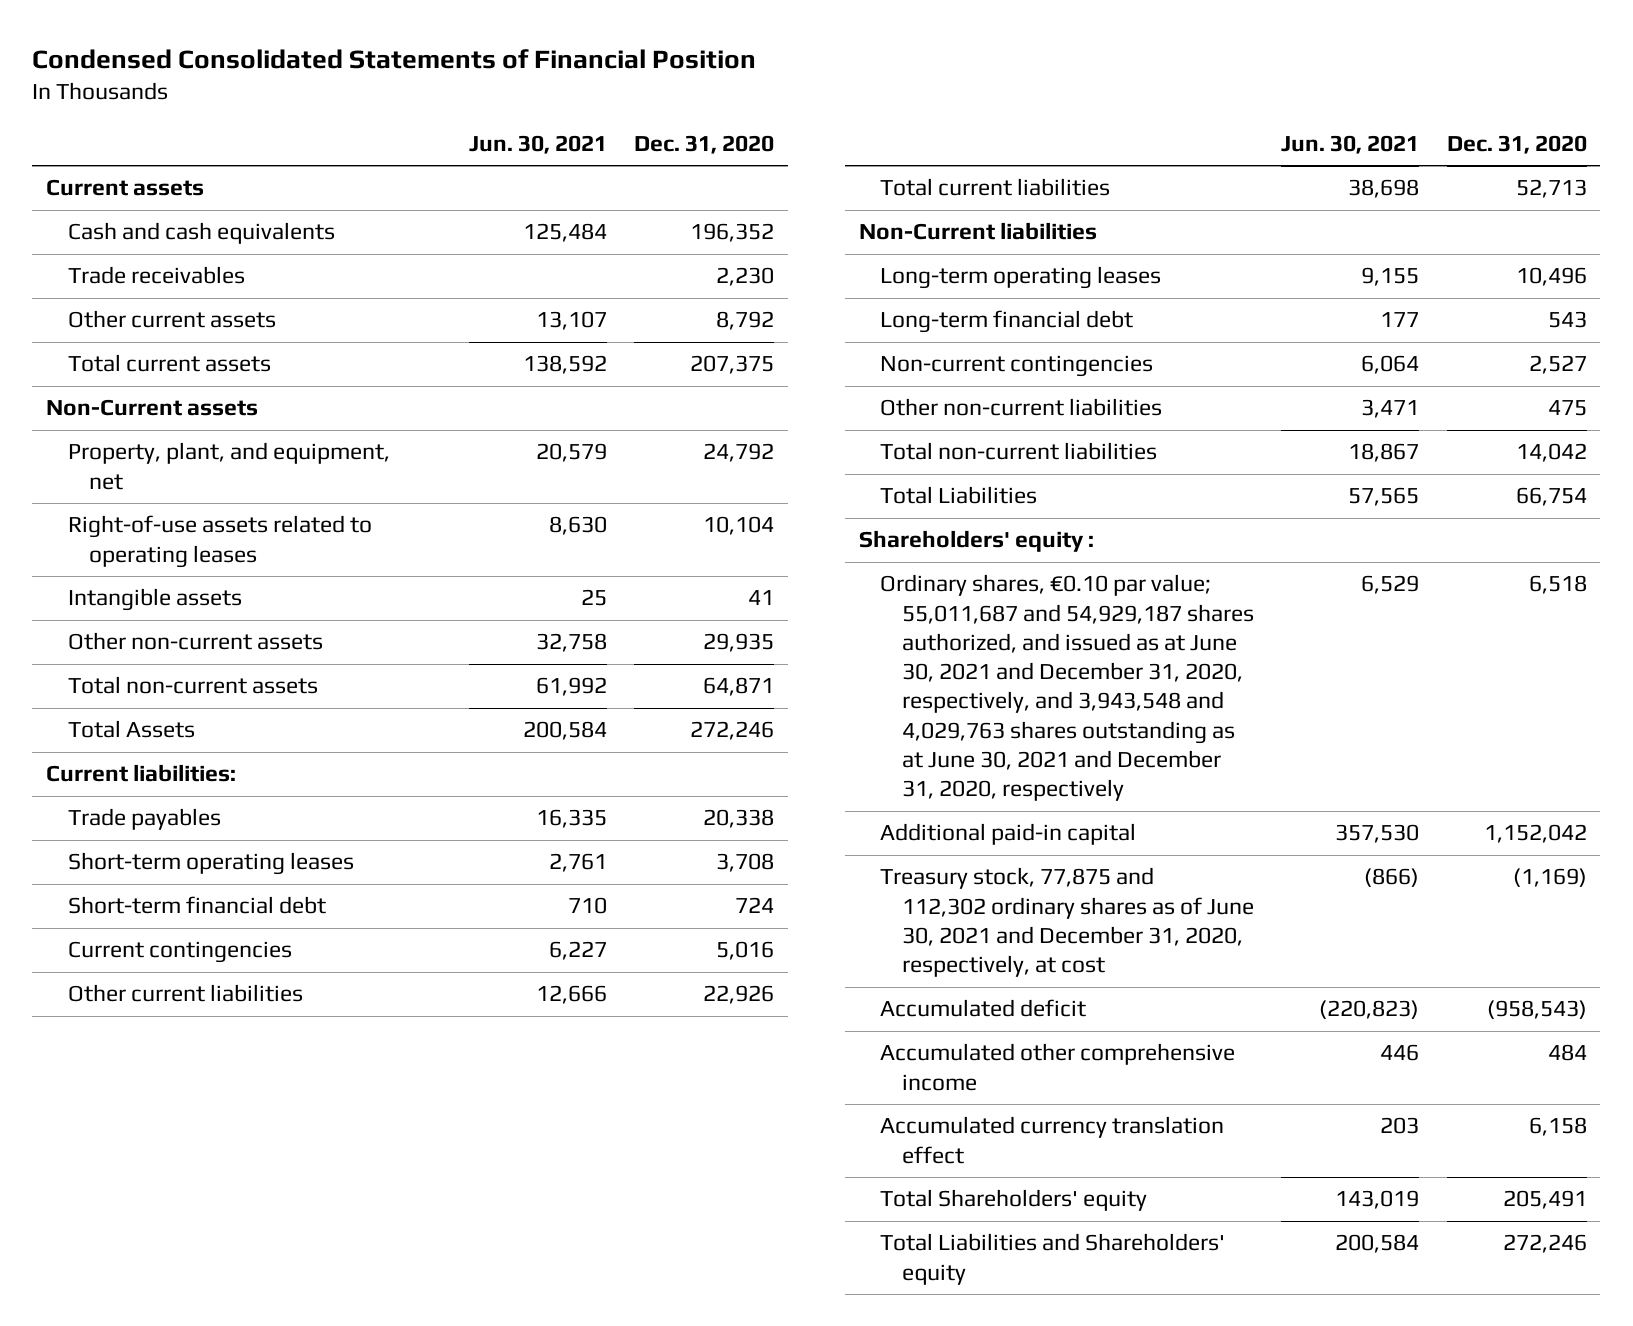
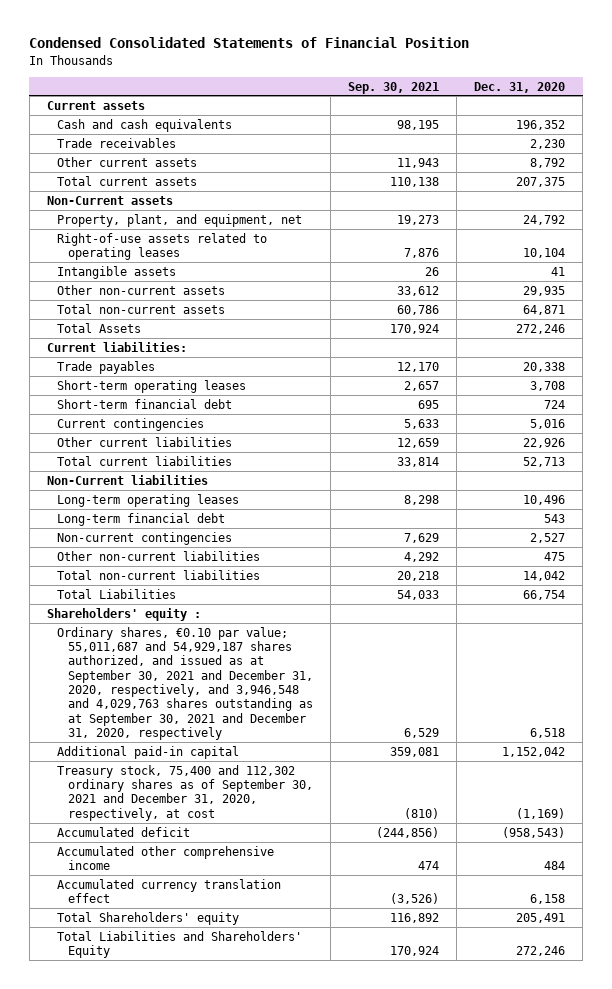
- | Jun. 30, 2021 | Dec. 31, 2020
+ | Sep. 30, 2021 | Dec. 31, 2020
- Ordinary shares, €0.10 par value; 55,011,687 and 54,929,187 shares authorized, and issued as at June 30, 2021 and December 31, 2020, respectively, and 3,943,548 and 4,029,763 shares outstanding as at June 30, 2021 and December 31, 2020, respectively | 6,529 | 6,518
+ Ordinary shares, €0.10 par value; 55,011,687 and 54,929,187 shares authorized, and issued as at September 30, 2021 and December 31, 2020, respectively, and 3,946,548 and 4,029,763 shares outstanding as at September 30, 2021 and December 31, 2020, respectively | 6,529 | 6,518
- Treasury stock, 77,875 and 112,302 ordinary shares as of June 30, 2021 and December 31, 2020, respectively, at cost | (866) | (1,169)
+ Treasury stock, 75,400 and 112,302 ordinary shares as of September 30, 2021 and December 31, 2020, respectively, at cost | (810) | (1,169)
- Total Liabilities and Shareholders' equity | 200,584 | 272,246
+ Total Liabilities and Shareholders' Equity | 170,924 | 272,246

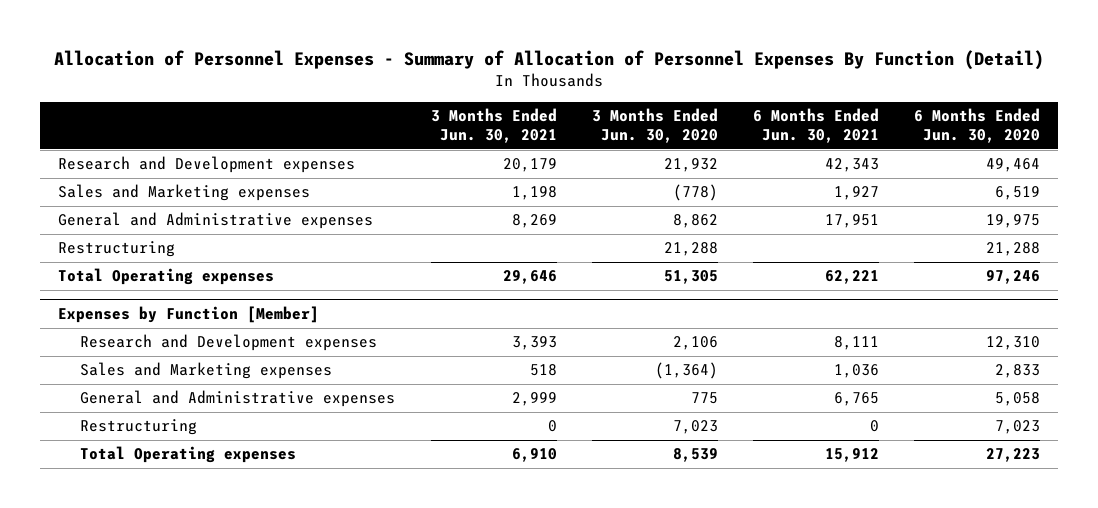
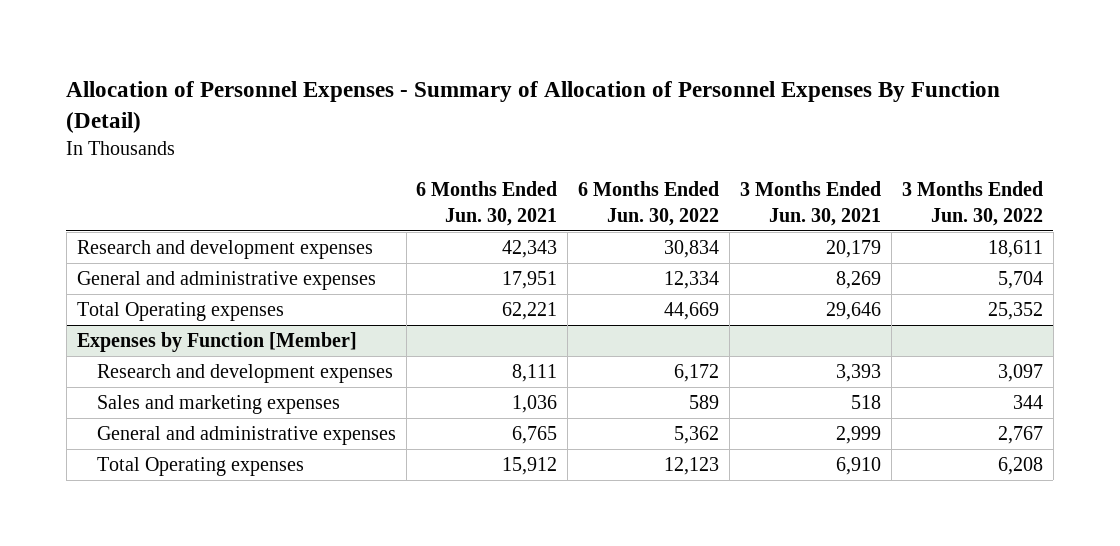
- | 3 Months Ended Jun. 30, 2021 | 3 Months Ended Jun. 30, 2020 | 6 Months Ended Jun. 30, 2021 | 6 Months Ended Jun. 30, 2020
+ | 6 Months Ended Jun. 30, 2021 | 6 Months Ended Jun. 30, 2022 | 3 Months Ended Jun. 30, 2021 | 3 Months Ended Jun. 30, 2022
- Research and Development expenses | 20,179 | 21,932 | 42,343 | 49,464
- Sales and Marketing expenses | 1,198 | (778) | 1,927 | 6,519
- General and Administrative expenses | 8,269 | 8,862 | 17,951 | 19,975
- Restructuring | | 21,288 | | 21,288
+ Research and development expenses | 42,343 | 30,834 | 20,179 | 18,611
+ General and administrative expenses | 17,951 | 12,334 | 8,269 | 5,704
@ Expenses by Function [Member]
- Research and Development expenses | 3,393 | 2,106 | 8,111 | 12,310
- Sales and Marketing expenses | 518 | (1,364) | 1,036 | 2,833
- General and Administrative expenses | 2,999 | 775 | 6,765 | 5,058
- Restructuring | 0 | 7,023 | 0 | 7,023
+ Research and development expenses | 8,111 | 6,172 | 3,393 | 3,097
+ Sales and marketing expenses | 1,036 | 589 | 518 | 344
+ General and administrative expenses | 6,765 | 5,362 | 2,999 | 2,767

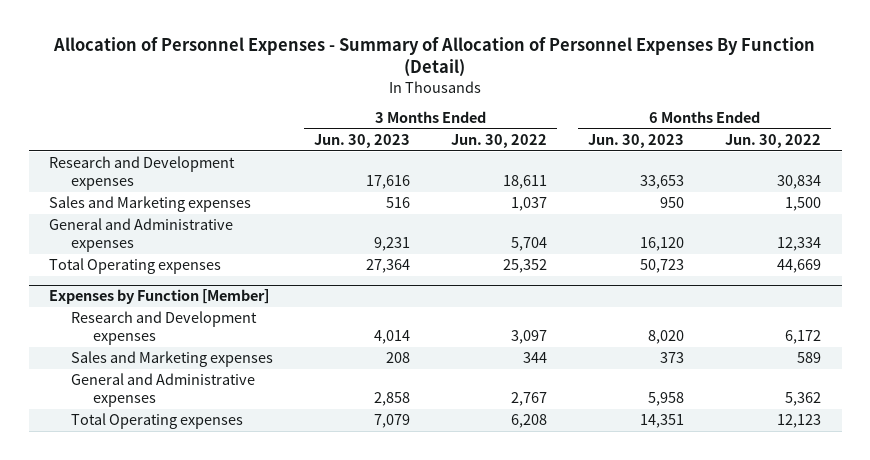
- | 6 Months Ended Jun. 30, 2021 | 6 Months Ended Jun. 30, 2022 | 3 Months Ended Jun. 30, 2021 | 3 Months Ended Jun. 30, 2022
+ | 3 Months Ended Jun. 30, 2023 | 3 Months Ended Jun. 30, 2022 | 6 Months Ended Jun. 30, 2023 | 6 Months Ended Jun. 30, 2022
- Research and development expenses | 42,343 | 30,834 | 20,179 | 18,611
- General and administrative expenses | 17,951 | 12,334 | 8,269 | 5,704
+ Research and Development expenses | 17,616 | 18,611 | 33,653 | 30,834
+ Sales and Marketing expenses | 516 | 1,037 | 950 | 1,500
+ General and Administrative expenses | 9,231 | 5,704 | 16,120 | 12,334
@ Expenses by Function [Member]
- Research and development expenses | 8,111 | 6,172 | 3,393 | 3,097
- Sales and marketing expenses | 1,036 | 589 | 518 | 344
- General and administrative expenses | 6,765 | 5,362 | 2,999 | 2,767
+ Research and Development expenses | 4,014 | 3,097 | 8,020 | 6,172
+ Sales and Marketing expenses | 208 | 344 | 373 | 589
+ General and Administrative expenses | 2,858 | 2,767 | 5,958 | 5,362

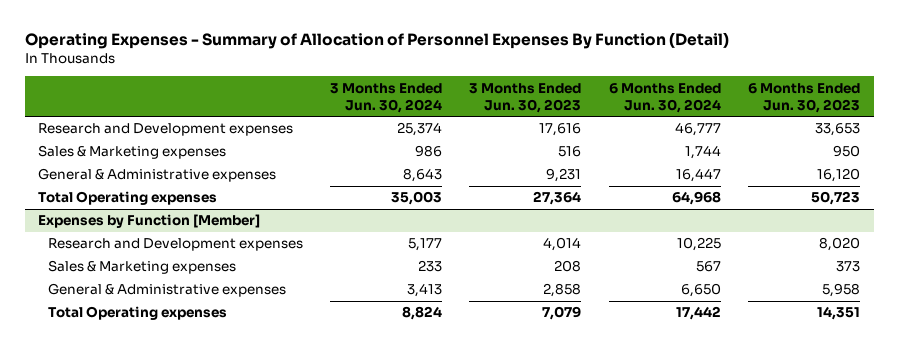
- Allocation of Personnel Expenses - Summary of Allocation of Personnel Expenses By Function (Detail)
+ Operating Expenses - Summary of Allocation of Personnel Expenses By Function (Detail)
- | 3 Months Ended Jun. 30, 2023 | 3 Months Ended Jun. 30, 2022 | 6 Months Ended Jun. 30, 2023 | 6 Months Ended Jun. 30, 2022
+ | 3 Months Ended Jun. 30, 2024 | 3 Months Ended Jun. 30, 2023 | 6 Months Ended Jun. 30, 2024 | 6 Months Ended Jun. 30, 2023
- Sales and Marketing expenses | 516 | 1,037 | 950 | 1,500
- General and Administrative expenses | 9,231 | 5,704 | 16,120 | 12,334
+ Sales & Marketing expenses | 986 | 516 | 1,744 | 950
+ General & Administrative expenses | 8,643 | 9,231 | 16,447 | 16,120
@ Expenses by Function [Member]
- Sales and Marketing expenses | 208 | 344 | 373 | 589
- General and Administrative expenses | 2,858 | 2,767 | 5,958 | 5,362
+ Sales & Marketing expenses | 233 | 208 | 567 | 373
+ General & Administrative expenses | 3,413 | 2,858 | 6,650 | 5,958

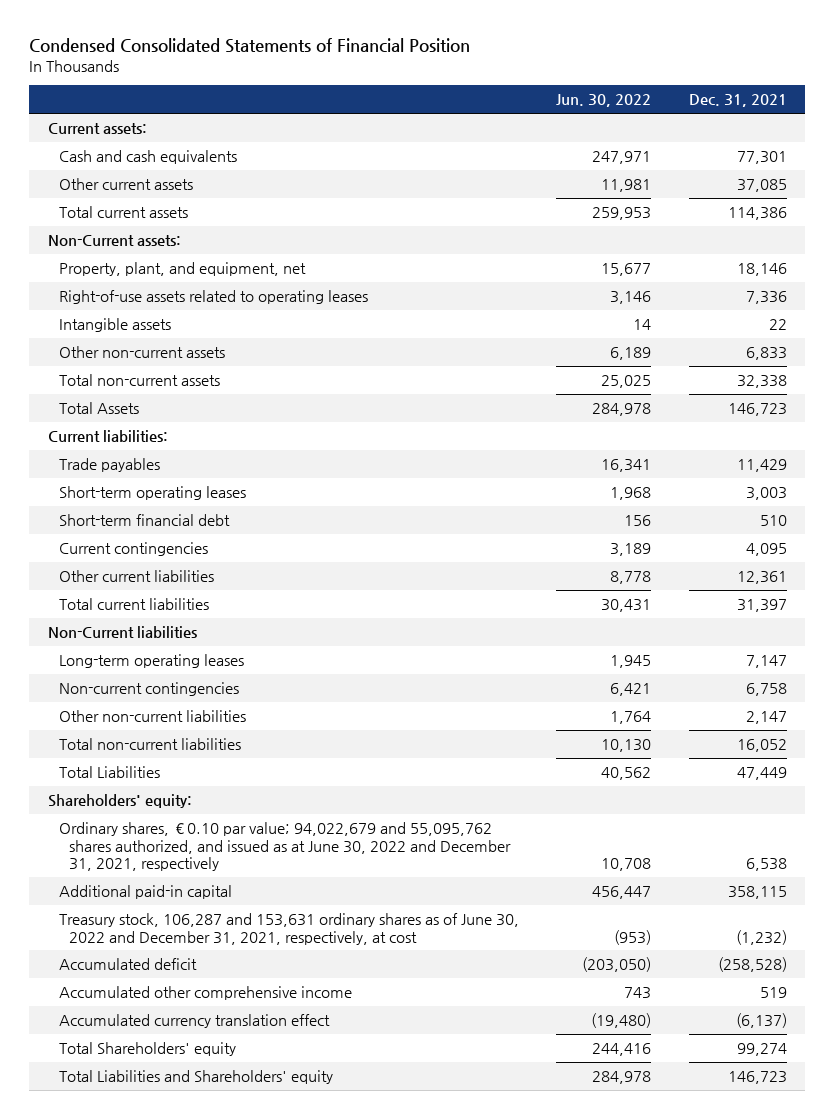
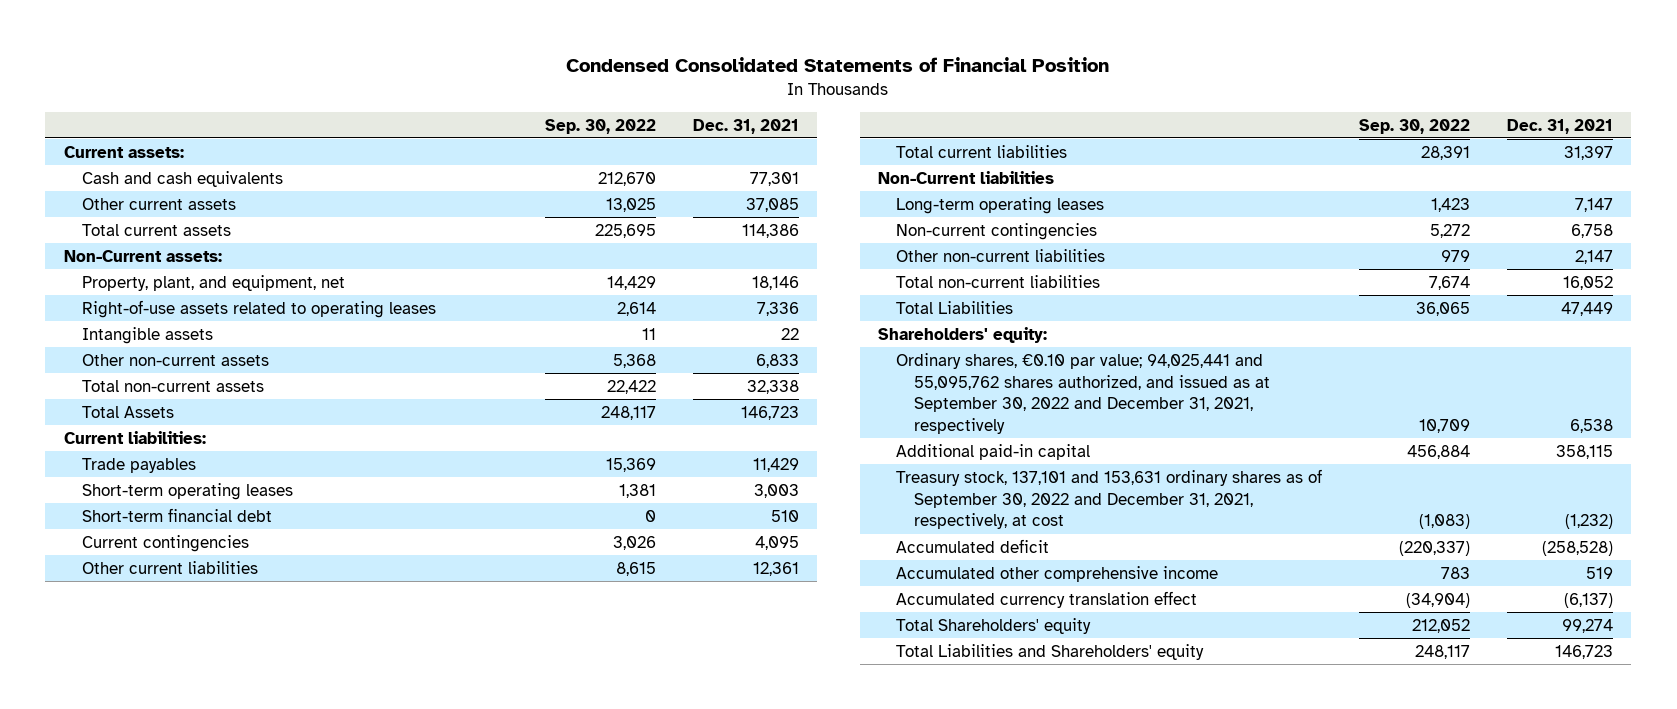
- | Jun. 30, 2022 | Dec. 31, 2021
+ | Sep. 30, 2022 | Dec. 31, 2021
- Ordinary shares, €0.10 par value; 94,022,679 and 55,095,762 shares authorized, and issued as at June 30, 2022 and December 31, 2021, respectively | 10,708 | 6,538
+ Ordinary shares, €0.10 par value; 94,025,441 and 55,095,762 shares authorized, and issued as at September 30, 2022 and December 31, 2021, respectively | 10,709 | 6,538
- Treasury stock, 106,287 and 153,631 ordinary shares as of June 30, 2022 and December 31, 2021, respectively, at cost | (953) | (1,232)
+ Treasury stock, 137,101 and 153,631 ordinary shares as of September 30, 2022 and December 31, 2021, respectively, at cost | (1,083) | (1,232)

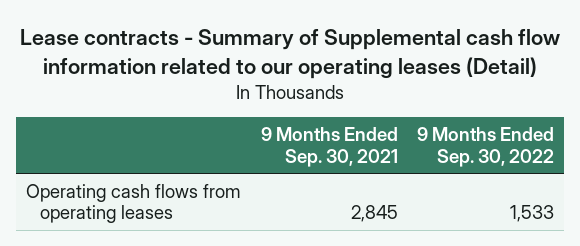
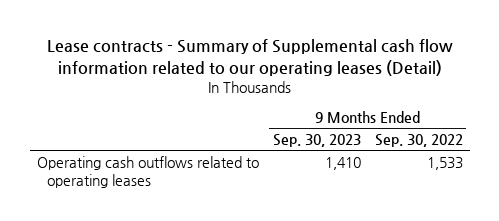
- | 9 Months Ended Sep. 30, 2021 | 9 Months Ended Sep. 30, 2022
+ | 9 Months Ended Sep. 30, 2023 | 9 Months Ended Sep. 30, 2022
- Operating cash flows from operating leases | 2,845 | 1,533
+ Operating cash outflows related to operating leases | 1,410 | 1,533

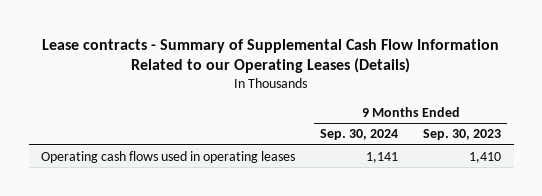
- Lease contracts - Summary of Supplemental cash flow information related to our operating leases (Detail)
+ Lease contracts - Summary of Supplemental Cash Flow Information Related to our Operating Leases (Details)
- | 9 Months Ended Sep. 30, 2023 | 9 Months Ended Sep. 30, 2022
+ | 9 Months Ended Sep. 30, 2024 | 9 Months Ended Sep. 30, 2023
- Operating cash outflows related to operating leases | 1,410 | 1,533
+ Operating cash flows used in operating leases | 1,141 | 1,410

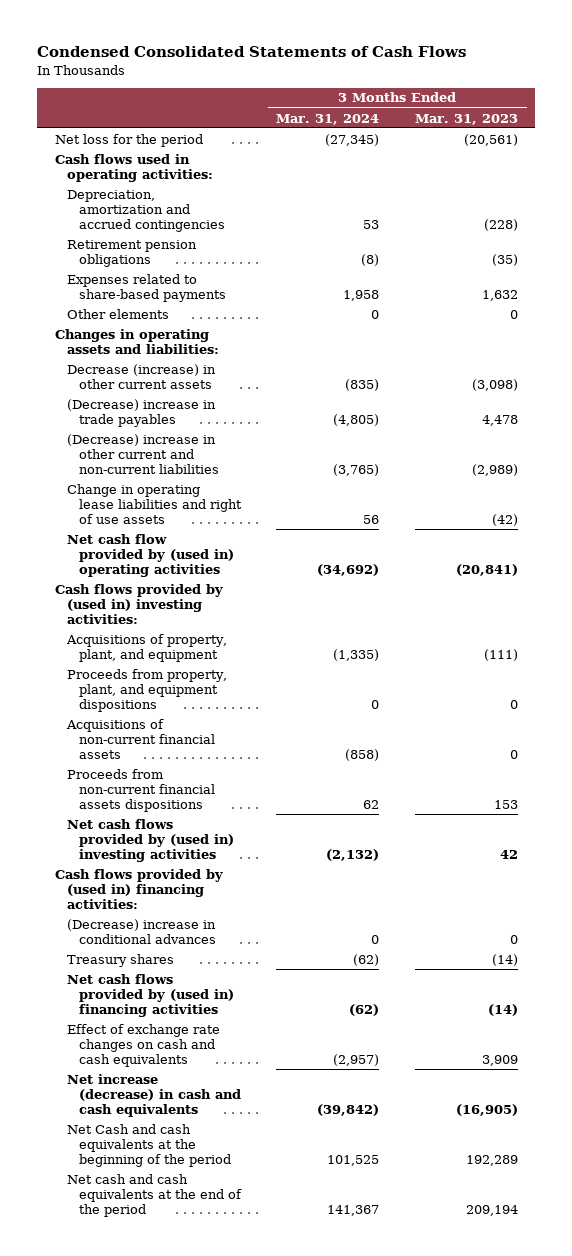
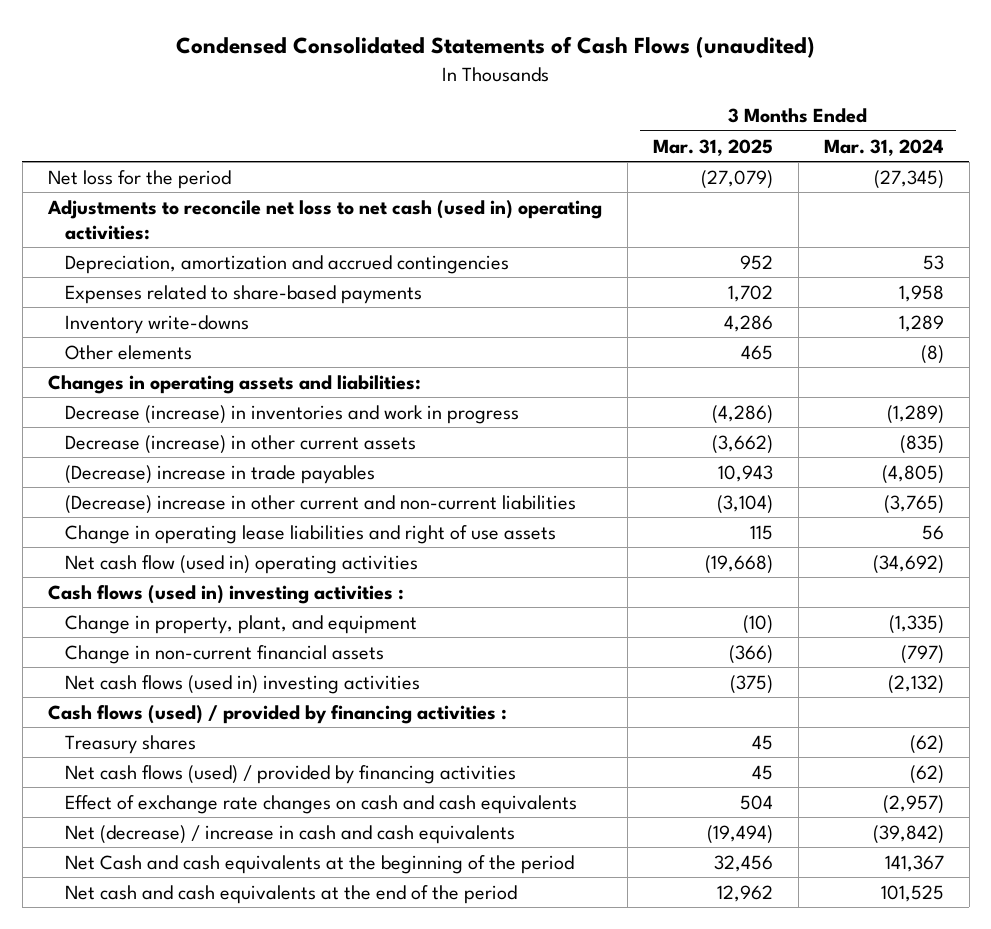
- Condensed Consolidated Statements of Cash Flows
+ Condensed Consolidated Statements of Cash Flows (unaudited)
- | 3 Months Ended Mar. 31, 2024 | 3 Months Ended Mar. 31, 2023
+ | 3 Months Ended Mar. 31, 2025 | 3 Months Ended Mar. 31, 2024
- Cash flows used in operating activities:
+ Adjustments to reconcile net loss to net cash (used in) operating activities:
- Retirement pension obligations | (8) | (35)
- Other elements | 0 | 0
+ Inventory write-downs | 4,286 | 1,289
+ Other elements | 465 | (8)
+ Decrease (increase) in inventories and work in progress | (4,286) | (1,289)
- Net cash flow provided by (used in) operating activities | (34,692) | (20,841)
- Cash flows provided by (used in) investing activities:
- Acquisitions of property, plant, and equipment | (1,335) | (111)
- Proceeds from property, plant, and equipment dispositions | 0 | 0
- Acquisitions of non-current financial assets | (858) | 0
- Proceeds from non-current financial assets dispositions | 62 | 153
- Net cash flows provided by (used in) investing activities | (2,132) | 42
- Cash flows provided by (used in) financing activities:
- (Decrease) increase in conditional advances | 0 | 0
+ Net cash flow (used in) operating activities | (19,668) | (34,692)
+ Cash flows (used in) investing activities :
+ Change in property, plant, and equipment | (10) | (1,335)
+ Change in non-current financial assets | (366) | (797)
+ Net cash flows (used in) investing activities | (375) | (2,132)
+ Cash flows (used) / provided by financing activities :
- Net cash flows provided by (used in) financing activities | (62) | (14)
+ Net cash flows (used) / provided by financing activities | 45 | (62)
- Net increase (decrease) in cash and cash equivalents | (39,842) | (16,905)
- Net Cash and cash equivalents at the beginning of the period | 101,525 | 192,289
- Net cash and cash equivalents at the end of the period | 141,367 | 209,194
+ Net (decrease) / increase in cash and cash equivalents | (19,494) | (39,842)
+ Net Cash and cash equivalents at the beginning of the period | 32,456 | 141,367
+ Net cash and cash equivalents at the end of the period | 12,962 | 101,525

